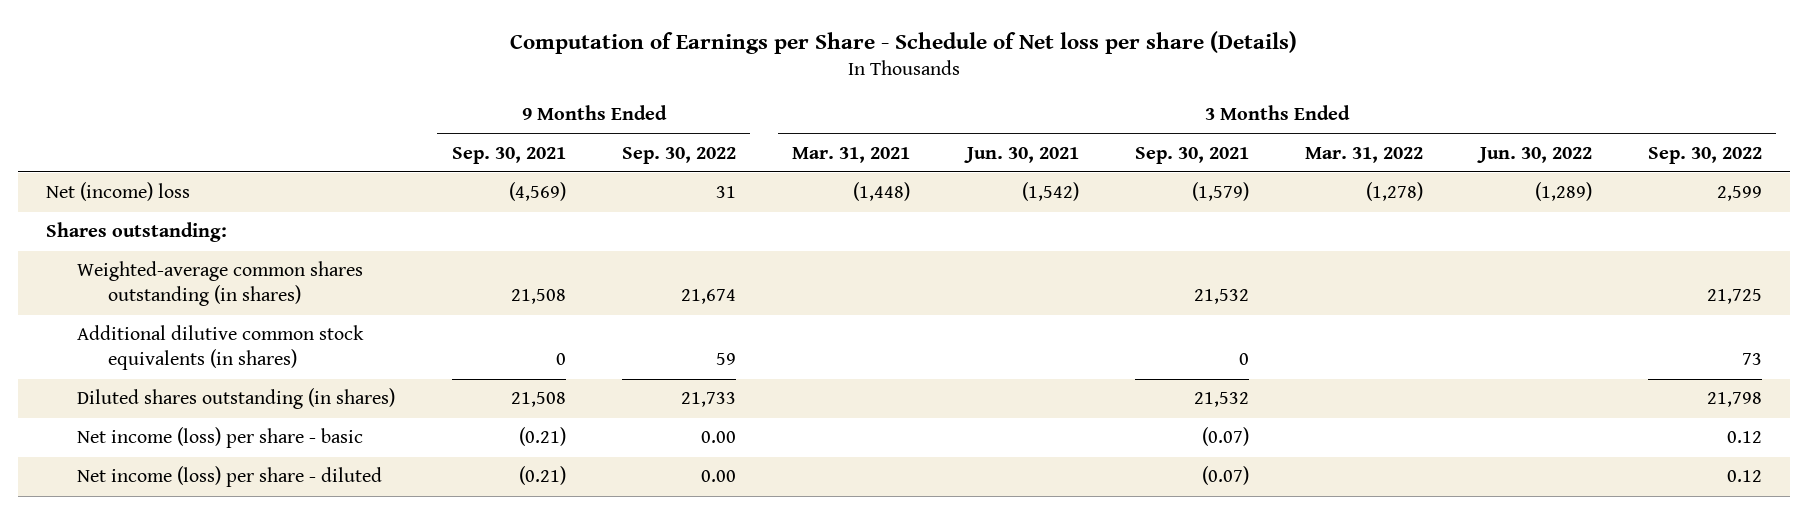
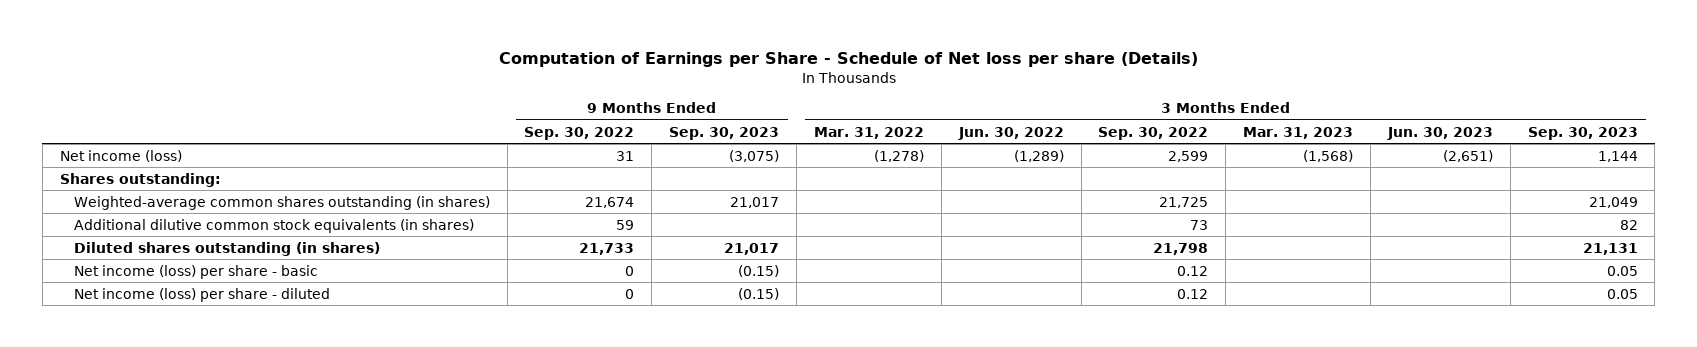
- | 9 Months Ended Sep. 30, 2021 | 9 Months Ended Sep. 30, 2022 | 3 Months Ended Mar. 31, 2021 | 3 Months Ended Jun. 30, 2021 | 3 Months Ended Sep. 30, 2021 | 3 Months Ended Mar. 31, 2022 | 3 Months Ended Jun. 30, 2022 | 3 Months Ended Sep. 30, 2022
+ | 9 Months Ended Sep. 30, 2022 | 9 Months Ended Sep. 30, 2023 | 3 Months Ended Mar. 31, 2022 | 3 Months Ended Jun. 30, 2022 | 3 Months Ended Sep. 30, 2022 | 3 Months Ended Mar. 31, 2023 | 3 Months Ended Jun. 30, 2023 | 3 Months Ended Sep. 30, 2023
- Net (income) loss | (4,569) | 31 | (1,448) | (1,542) | (1,579) | (1,278) | (1,289) | 2,599
+ Net income (loss) | 31 | (3,075) | (1,278) | (1,289) | 2,599 | (1,568) | (2,651) | 1,144
- Net income (loss) per share - basic | (0.21) | 0.00 | | | (0.07) | | | 0.12
- Net income (loss) per share - diluted | (0.21) | 0.00 | | | (0.07) | | | 0.12
+ Net income (loss) per share - basic | 0 | (0.15) | | | 0.12 | | | 0.05
+ Net income (loss) per share - diluted | 0 | (0.15) | | | 0.12 | | | 0.05

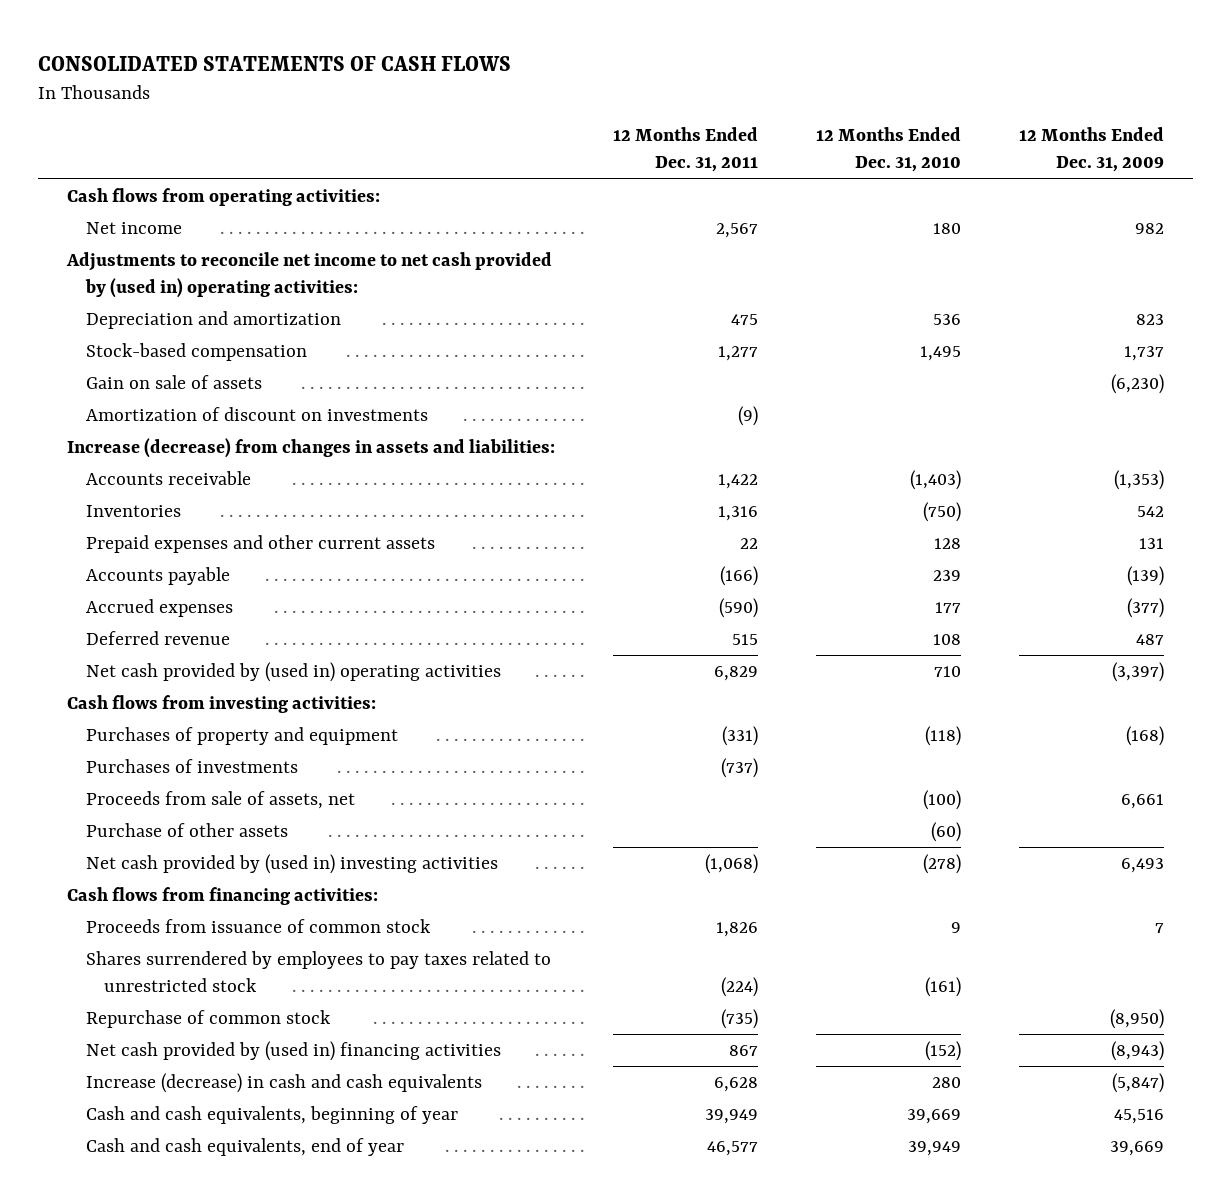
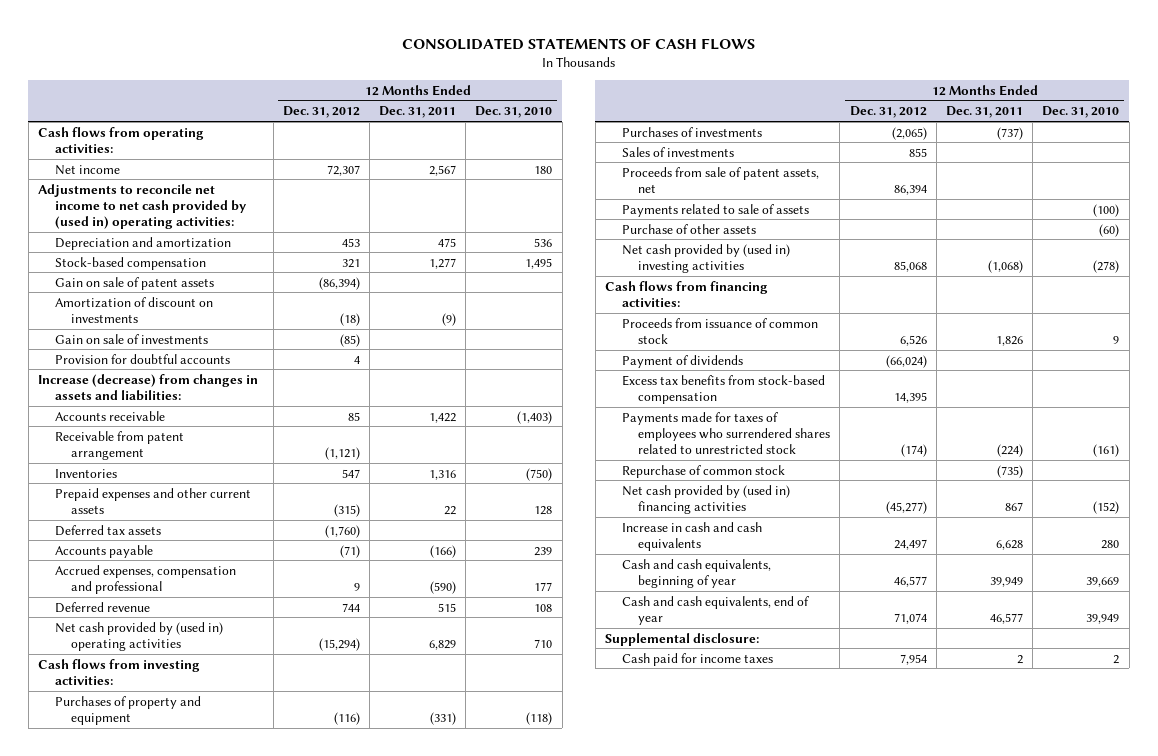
- | 12 Months Ended Dec. 31, 2011 | 12 Months Ended Dec. 31, 2010 | 12 Months Ended Dec. 31, 2009
+ | 12 Months Ended Dec. 31, 2012 | 12 Months Ended Dec. 31, 2011 | 12 Months Ended Dec. 31, 2010
- Gain on sale of assets | | | (6,230)
+ Gain on sale of patent assets | (86,394) | |
+ Gain on sale of investments | (85) | |
+ Provision for doubtful accounts | 4 | |
+ Receivable from patent arrangement | (1,121) | |
+ Deferred tax assets | (1,760) | |
- Accrued expenses | (590) | 177 | (377)
+ Accrued expenses, compensation and professional | 9 | (590) | 177
- Proceeds from sale of assets, net | | (100) | 6,661
+ Sales of investments | 855 | |
+ Proceeds from sale of patent assets, net | 86,394 | |
+ Payments related to sale of assets | | | (100)
- Shares surrendered by employees to pay taxes related to unrestricted stock | (224) | (161) |
+ Payment of dividends | (66,024) | |
+ Excess tax benefits from stock-based compensation | 14,395 | |
+ Payments made for taxes of employees who surrendered shares related to unrestricted stock | (174) | (224) | (161)
- Increase (decrease) in cash and cash equivalents | 6,628 | 280 | (5,847)
+ Increase in cash and cash equivalents | 24,497 | 6,628 | 280
+ Supplemental disclosure:
+ Cash paid for income taxes | 7,954 | 2 | 2

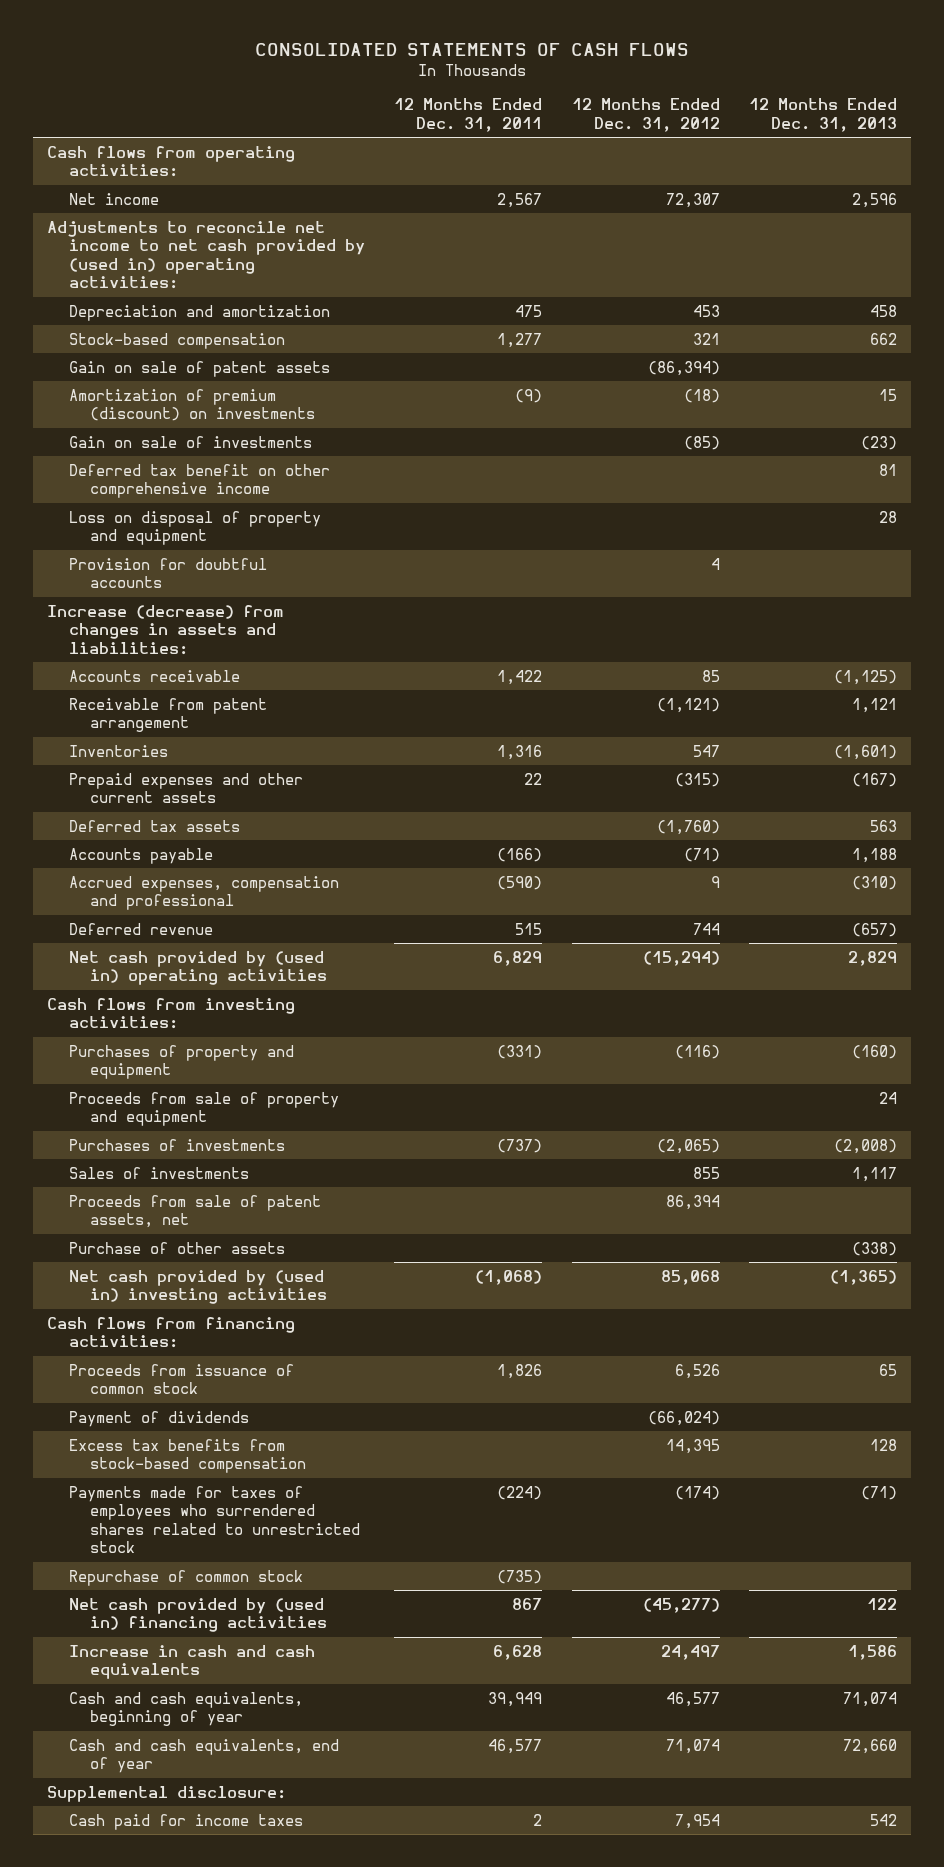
- | 12 Months Ended Dec. 31, 2012 | 12 Months Ended Dec. 31, 2011 | 12 Months Ended Dec. 31, 2010
+ | 12 Months Ended Dec. 31, 2011 | 12 Months Ended Dec. 31, 2012 | 12 Months Ended Dec. 31, 2013
- Amortization of discount on investments | (18) | (9) |
+ Amortization of premium (discount) on investments | (9) | (18) | 15
+ Deferred tax benefit on other comprehensive income | | | 81
+ Loss on disposal of property and equipment | | | 28
+ Proceeds from sale of property and equipment | | | 24
- Payments related to sale of assets | | | (100)

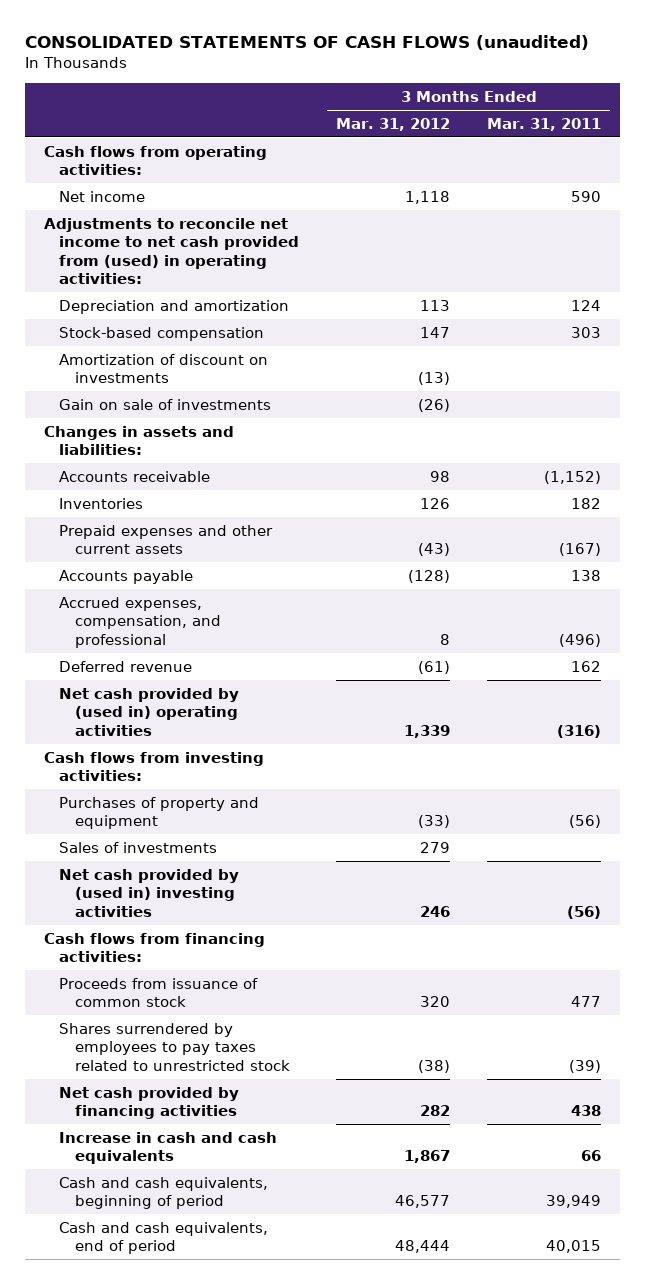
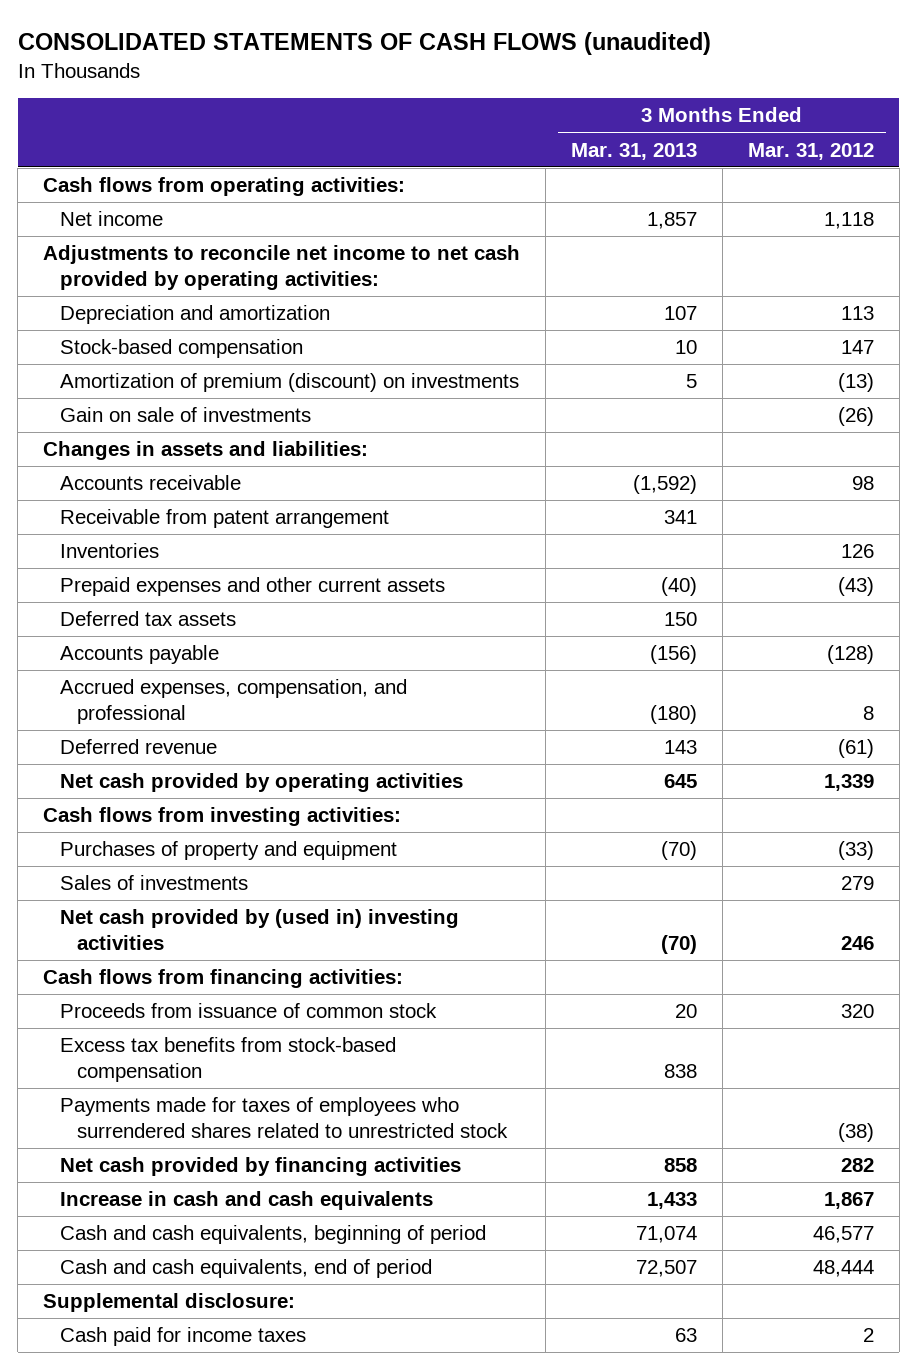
- | 3 Months Ended Mar. 31, 2012 | 3 Months Ended Mar. 31, 2011
+ | 3 Months Ended Mar. 31, 2013 | 3 Months Ended Mar. 31, 2012
- Adjustments to reconcile net income to net cash provided from (used) in operating activities:
+ Adjustments to reconcile net income to net cash provided by operating activities:
- Amortization of discount on investments | (13) |
+ Amortization of premium (discount) on investments | 5 | (13)
+ Receivable from patent arrangement | 341 |
+ Deferred tax assets | 150 |
- Net cash provided by (used in) operating activities | 1,339 | (316)
+ Net cash provided by operating activities | 645 | 1,339
- Shares surrendered by employees to pay taxes related to unrestricted stock | (38) | (39)
+ Excess tax benefits from stock-based compensation | 838 |
+ Payments made for taxes of employees who surrendered shares related to unrestricted stock | | (38)
+ Supplemental disclosure:
+ Cash paid for income taxes | 63 | 2

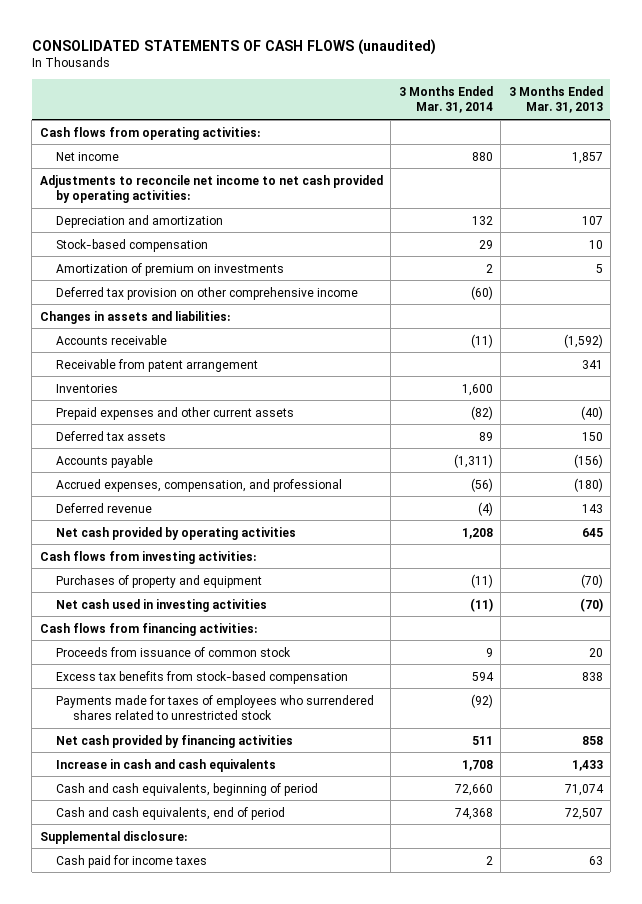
- | 3 Months Ended Mar. 31, 2013 | 3 Months Ended Mar. 31, 2012
+ | 3 Months Ended Mar. 31, 2014 | 3 Months Ended Mar. 31, 2013
- Amortization of premium (discount) on investments | 5 | (13)
- Gain on sale of investments | | (26)
+ Amortization of premium on investments | 2 | 5
+ Deferred tax provision on other comprehensive income | (60) |
- Sales of investments | | 279
- Net cash provided by (used in) investing activities | (70) | 246
+ Net cash used in investing activities | (11) | (70)

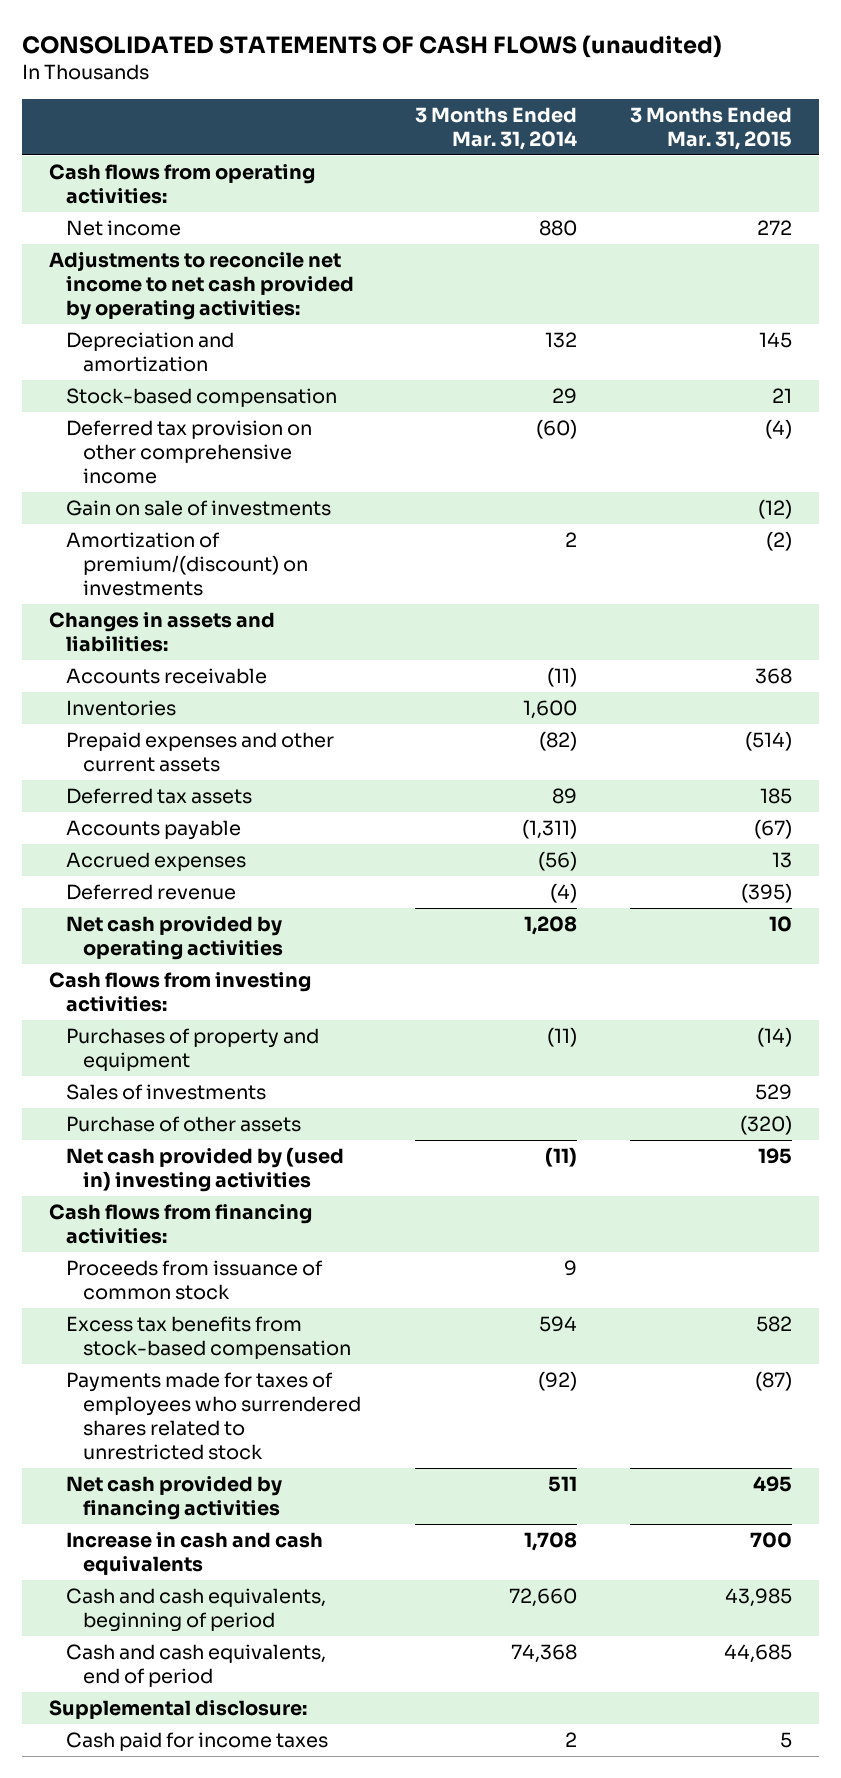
- | 3 Months Ended Mar. 31, 2014 | 3 Months Ended Mar. 31, 2013
+ | 3 Months Ended Mar. 31, 2014 | 3 Months Ended Mar. 31, 2015
- Amortization of premium on investments | 2 | 5
+ Gain on sale of investments | | (12)
+ Amortization of premium/(discount) on investments | 2 | (2)
- Receivable from patent arrangement | | 341
- Accrued expenses, compensation, and professional | (56) | (180)
+ Accrued expenses | (56) | 13
- Net cash used in investing activities | (11) | (70)
+ Sales of investments | | 529
+ Purchase of other assets | | (320)
+ Net cash provided by (used in) investing activities | (11) | 195

